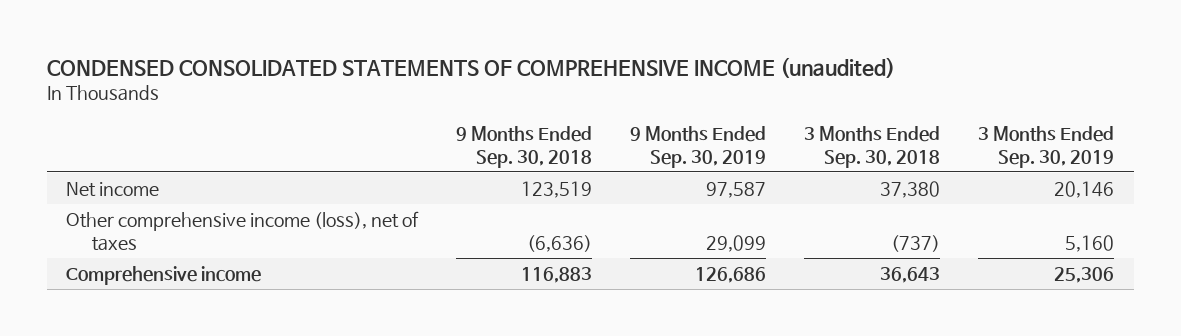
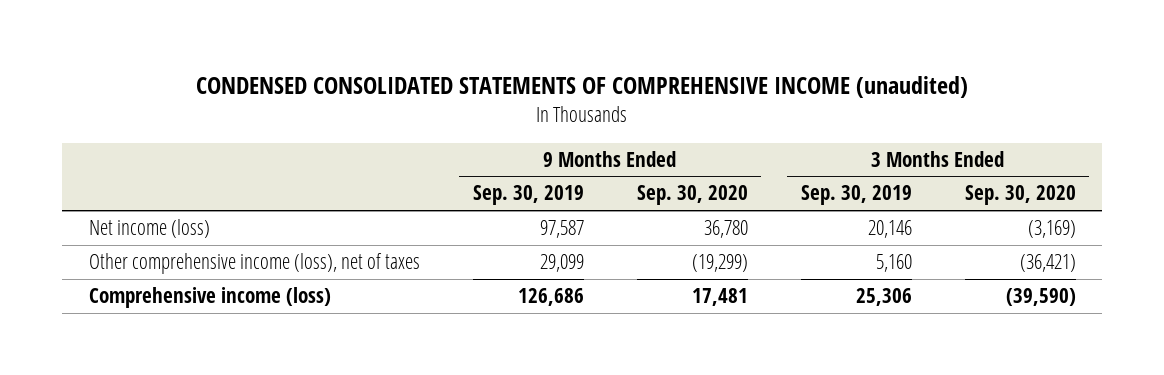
- | 9 Months Ended Sep. 30, 2018 | 9 Months Ended Sep. 30, 2019 | 3 Months Ended Sep. 30, 2018 | 3 Months Ended Sep. 30, 2019
+ | 9 Months Ended Sep. 30, 2019 | 9 Months Ended Sep. 30, 2020 | 3 Months Ended Sep. 30, 2019 | 3 Months Ended Sep. 30, 2020
- Net income | 123,519 | 97,587 | 37,380 | 20,146
+ Net income (loss) | 97,587 | 36,780 | 20,146 | (3,169)
- Comprehensive income | 116,883 | 126,686 | 36,643 | 25,306
+ Comprehensive income (loss) | 126,686 | 17,481 | 25,306 | (39,590)

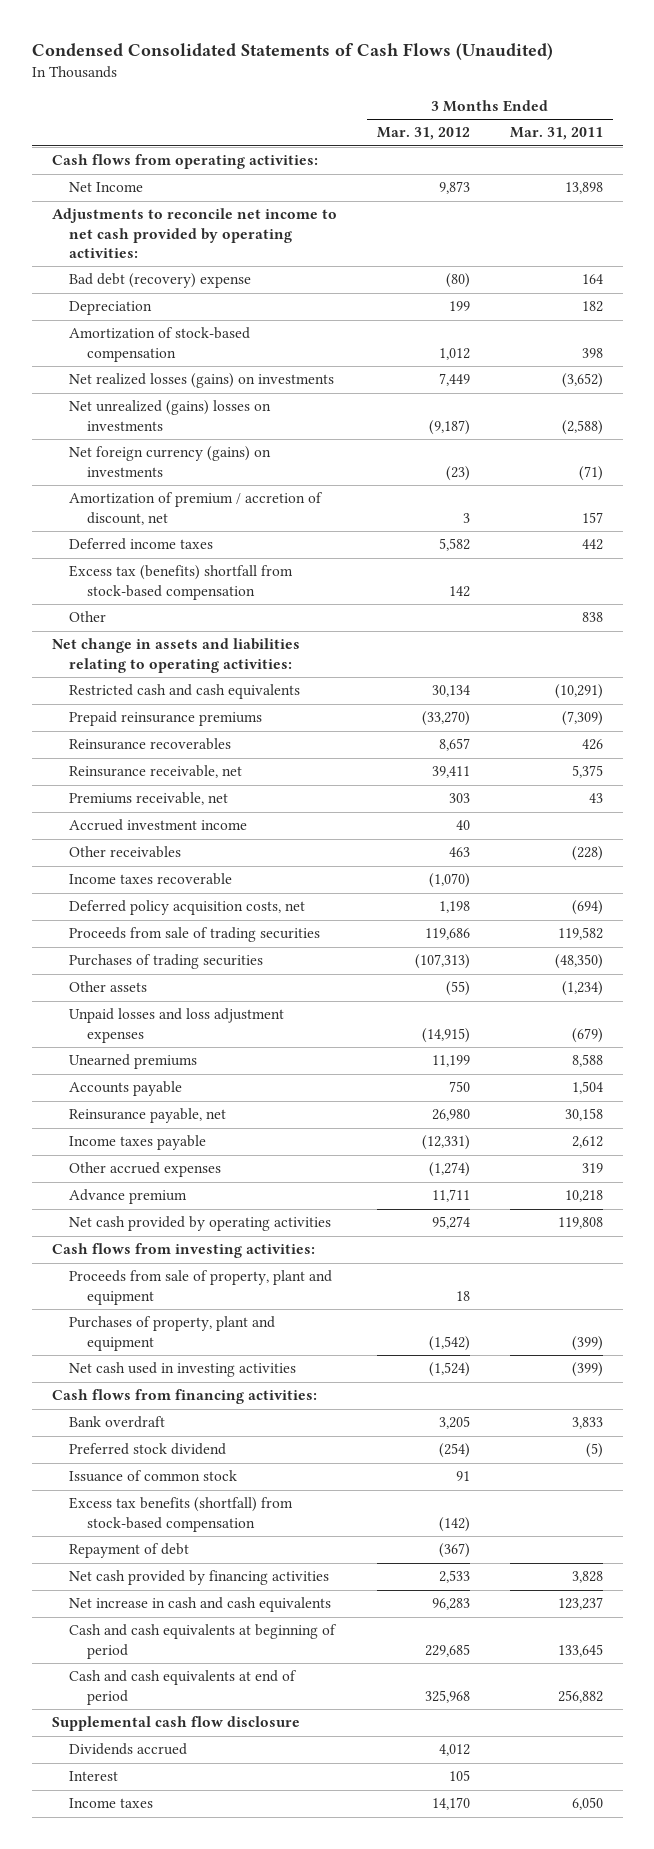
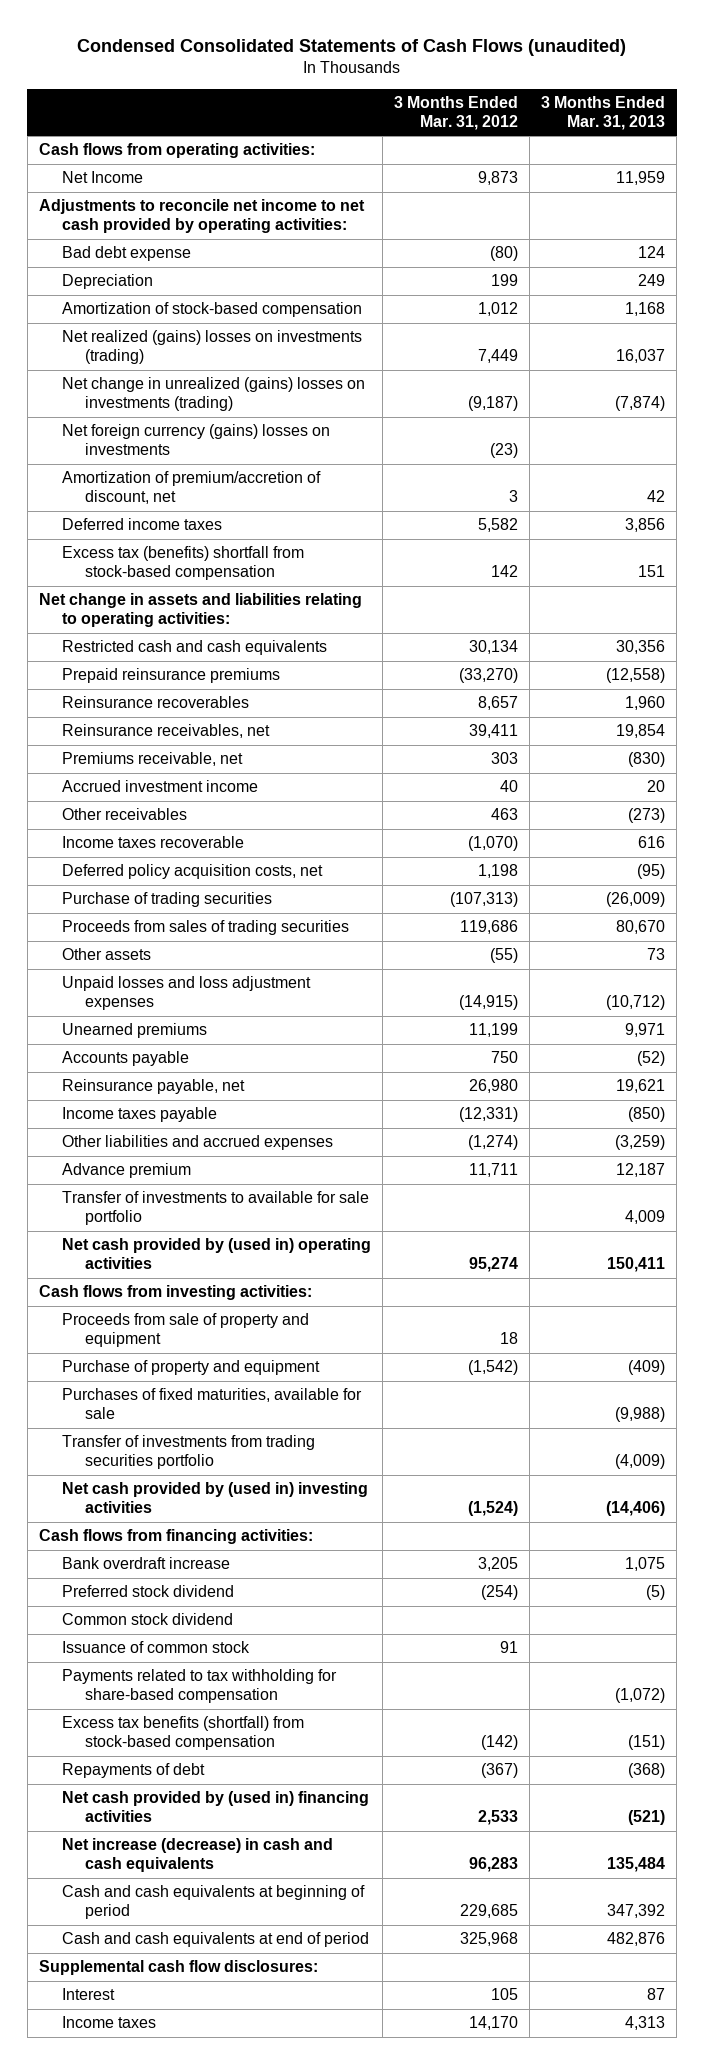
- Condensed Consolidated Statements of Cash Flows (Unaudited)
+ Condensed Consolidated Statements of Cash Flows (unaudited)
- | 3 Months Ended Mar. 31, 2012 | 3 Months Ended Mar. 31, 2011
+ | 3 Months Ended Mar. 31, 2012 | 3 Months Ended Mar. 31, 2013
- Bad debt (recovery) expense | (80) | 164
+ Bad debt expense | (80) | 124
- Net realized losses (gains) on investments | 7,449 | (3,652)
- Net unrealized (gains) losses on investments | (9,187) | (2,588)
- Net foreign currency (gains) on investments | (23) | (71)
- Amortization of premium / accretion of discount, net | 3 | 157
+ Net realized (gains) losses on investments (trading) | 7,449 | 16,037
+ Net change in unrealized (gains) losses on investments (trading) | (9,187) | (7,874)
+ Net foreign currency (gains) losses on investments | (23) |
+ Amortization of premium/accretion of discount, net | 3 | 42
- Other | | 838
- Reinsurance receivable, net | 39,411 | 5,375
+ Reinsurance receivables, net | 39,411 | 19,854
- Proceeds from sale of trading securities | 119,686 | 119,582
- Purchases of trading securities | (107,313) | (48,350)
+ Purchase of trading securities | (107,313) | (26,009)
+ Proceeds from sales of trading securities | 119,686 | 80,670
- Other accrued expenses | (1,274) | 319
+ Other liabilities and accrued expenses | (1,274) | (3,259)
- Net cash provided by operating activities | 95,274 | 119,808
+ Transfer of investments to available for sale portfolio | | 4,009
+ Net cash provided by (used in) operating activities | 95,274 | 150,411
- Proceeds from sale of property, plant and equipment | 18 |
- Purchases of property, plant and equipment | (1,542) | (399)
- Net cash used in investing activities | (1,524) | (399)
+ Proceeds from sale of property and equipment | 18 |
+ Purchase of property and equipment | (1,542) | (409)
+ Purchases of fixed maturities, available for sale | | (9,988)
+ Transfer of investments from trading securities portfolio | | (4,009)
+ Net cash provided by (used in) investing activities | (1,524) | (14,406)
- Bank overdraft | 3,205 | 3,833
+ Bank overdraft increase | 3,205 | 1,075
+ Common stock dividend
+ Payments related to tax withholding for share-based compensation | | (1,072)
- Repayment of debt | (367) |
- Net cash provided by financing activities | 2,533 | 3,828
- Net increase in cash and cash equivalents | 96,283 | 123,237
+ Repayments of debt | (367) | (368)
+ Net cash provided by (used in) financing activities | 2,533 | (521)
+ Net increase (decrease) in cash and cash equivalents | 96,283 | 135,484
- Supplemental cash flow disclosure
- Dividends accrued | 4,012 |
+ Supplemental cash flow disclosures:

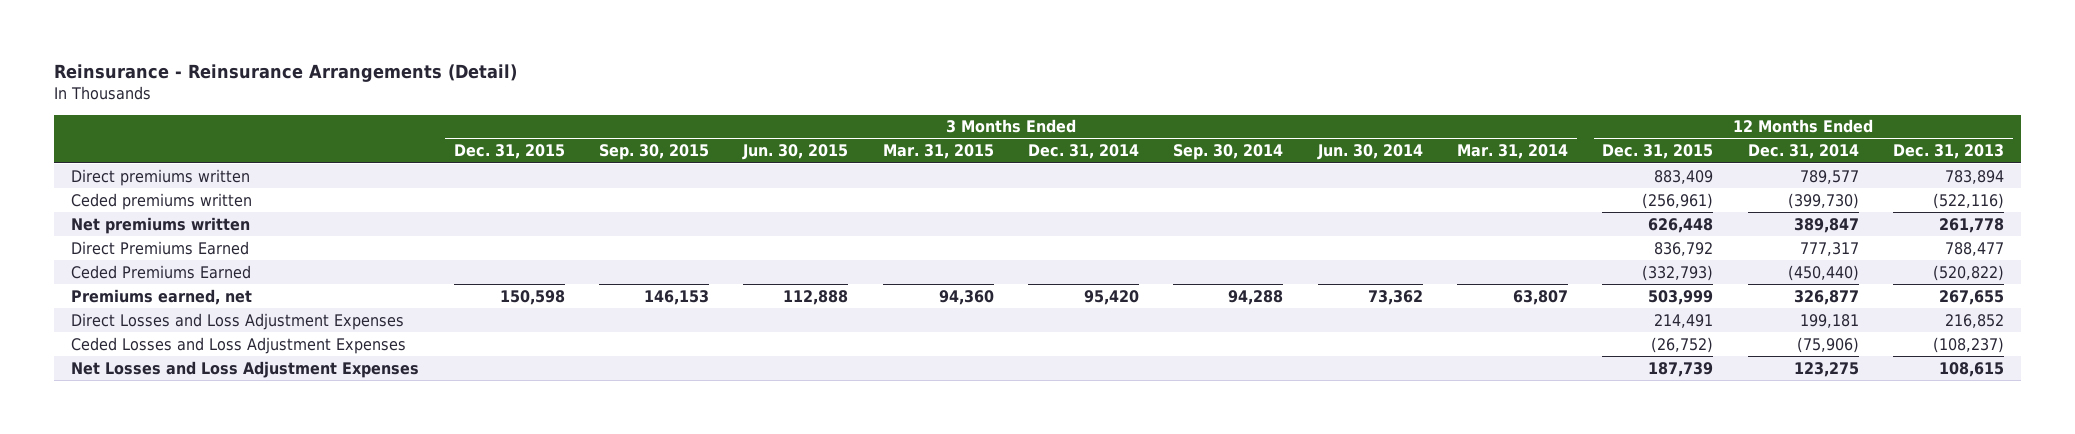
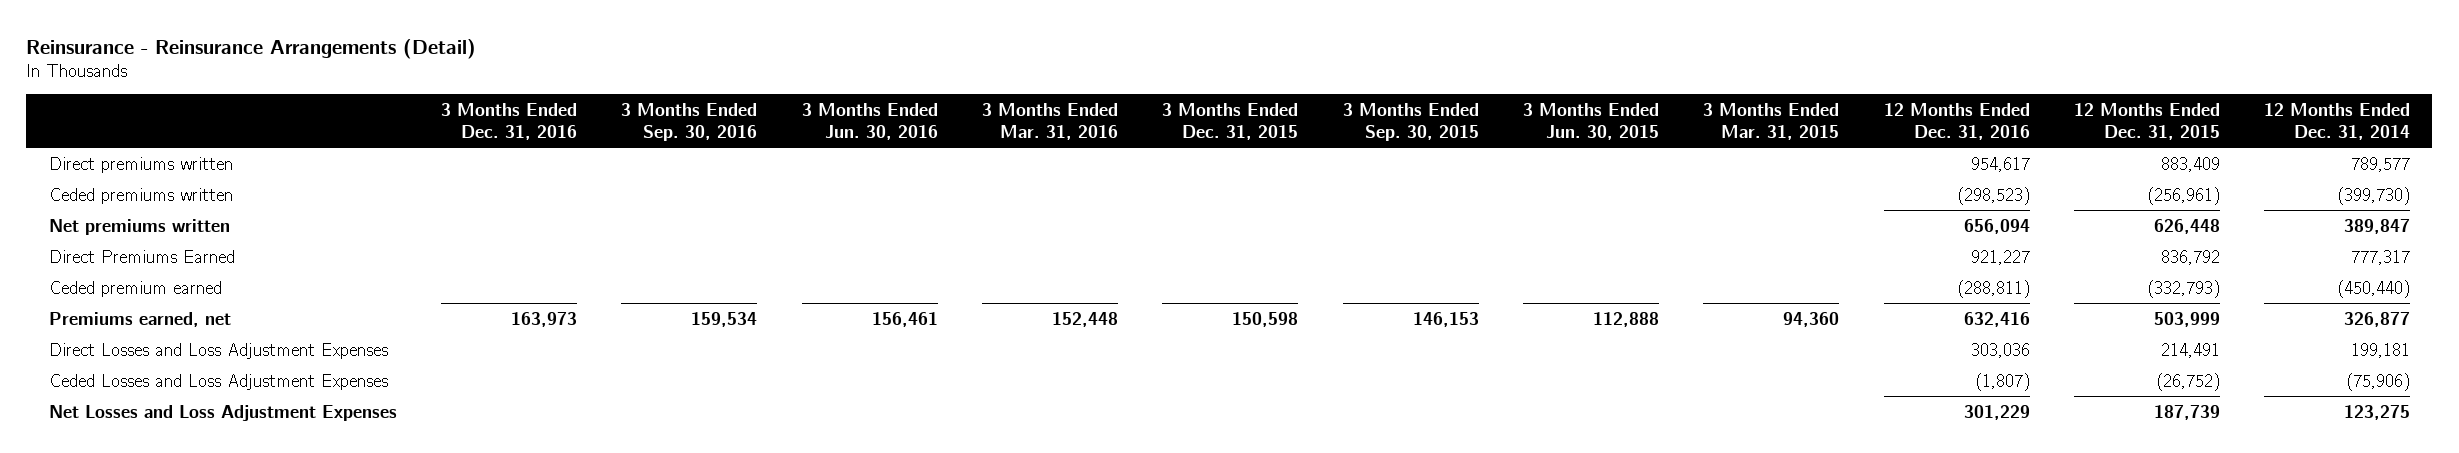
- | 3 Months Ended Dec. 31, 2015 | 3 Months Ended Sep. 30, 2015 | 3 Months Ended Jun. 30, 2015 | 3 Months Ended Mar. 31, 2015 | 3 Months Ended Dec. 31, 2014 | 3 Months Ended Sep. 30, 2014 | 3 Months Ended Jun. 30, 2014 | 3 Months Ended Mar. 31, 2014 | 12 Months Ended Dec. 31, 2015 | 12 Months Ended Dec. 31, 2014 | 12 Months Ended Dec. 31, 2013
+ | 3 Months Ended Dec. 31, 2016 | 3 Months Ended Sep. 30, 2016 | 3 Months Ended Jun. 30, 2016 | 3 Months Ended Mar. 31, 2016 | 3 Months Ended Dec. 31, 2015 | 3 Months Ended Sep. 30, 2015 | 3 Months Ended Jun. 30, 2015 | 3 Months Ended Mar. 31, 2015 | 12 Months Ended Dec. 31, 2016 | 12 Months Ended Dec. 31, 2015 | 12 Months Ended Dec. 31, 2014
- Ceded Premiums Earned | | | | | | | | | (332,793) | (450,440) | (520,822)
+ Ceded premium earned | | | | | | | | | (288,811) | (332,793) | (450,440)

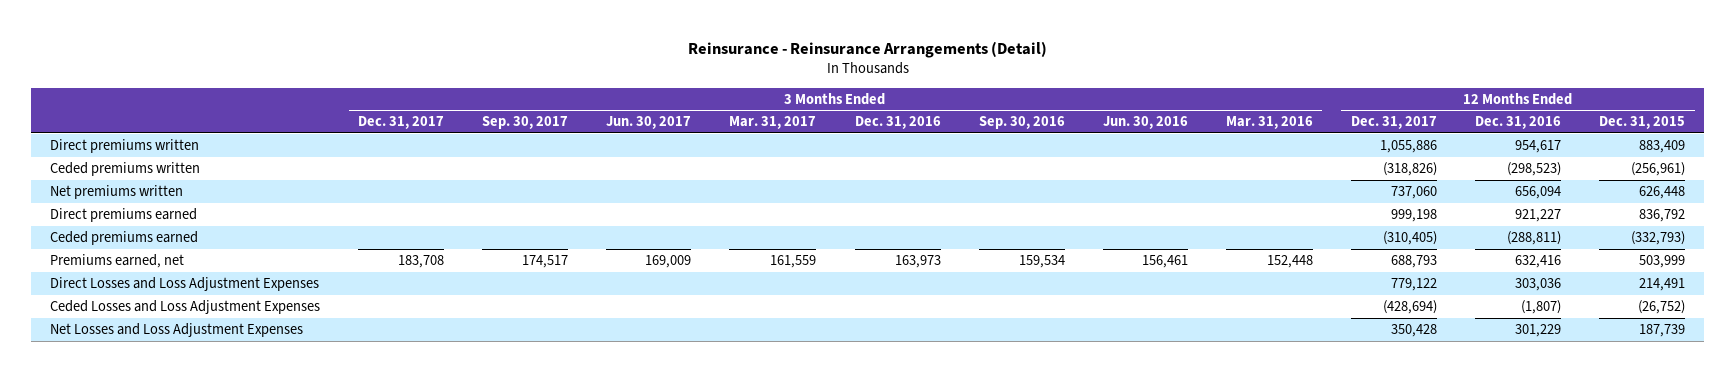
- | 3 Months Ended Dec. 31, 2016 | 3 Months Ended Sep. 30, 2016 | 3 Months Ended Jun. 30, 2016 | 3 Months Ended Mar. 31, 2016 | 3 Months Ended Dec. 31, 2015 | 3 Months Ended Sep. 30, 2015 | 3 Months Ended Jun. 30, 2015 | 3 Months Ended Mar. 31, 2015 | 12 Months Ended Dec. 31, 2016 | 12 Months Ended Dec. 31, 2015 | 12 Months Ended Dec. 31, 2014
+ | 3 Months Ended Dec. 31, 2017 | 3 Months Ended Sep. 30, 2017 | 3 Months Ended Jun. 30, 2017 | 3 Months Ended Mar. 31, 2017 | 3 Months Ended Dec. 31, 2016 | 3 Months Ended Sep. 30, 2016 | 3 Months Ended Jun. 30, 2016 | 3 Months Ended Mar. 31, 2016 | 12 Months Ended Dec. 31, 2017 | 12 Months Ended Dec. 31, 2016 | 12 Months Ended Dec. 31, 2015
- Direct Premiums Earned | | | | | | | | | 921,227 | 836,792 | 777,317
- Ceded premium earned | | | | | | | | | (288,811) | (332,793) | (450,440)
+ Direct premiums earned | | | | | | | | | 999,198 | 921,227 | 836,792
+ Ceded premiums earned | | | | | | | | | (310,405) | (288,811) | (332,793)

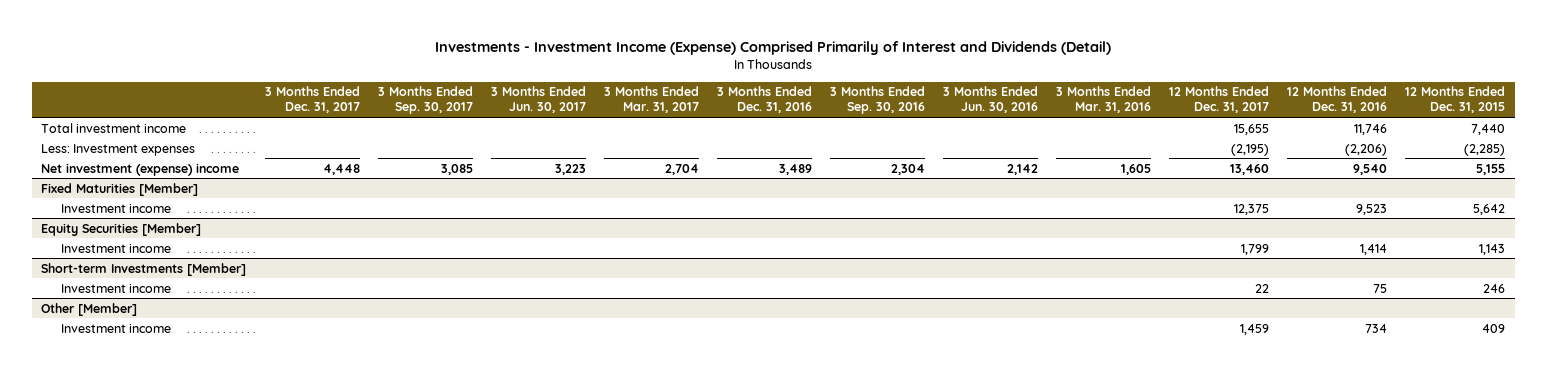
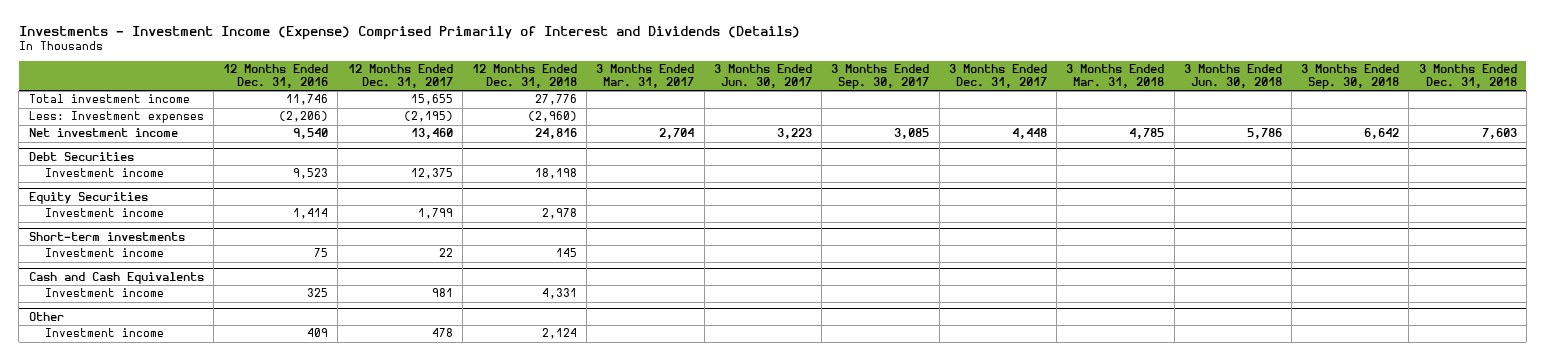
- Investments - Investment Income (Expense) Comprised Primarily of Interest and Dividends (Detail)
+ Investments - Investment Income (Expense) Comprised Primarily of Interest and Dividends (Details)
- | 3 Months Ended Dec. 31, 2017 | 3 Months Ended Sep. 30, 2017 | 3 Months Ended Jun. 30, 2017 | 3 Months Ended Mar. 31, 2017 | 3 Months Ended Dec. 31, 2016 | 3 Months Ended Sep. 30, 2016 | 3 Months Ended Jun. 30, 2016 | 3 Months Ended Mar. 31, 2016 | 12 Months Ended Dec. 31, 2017 | 12 Months Ended Dec. 31, 2016 | 12 Months Ended Dec. 31, 2015
+ | 12 Months Ended Dec. 31, 2016 | 12 Months Ended Dec. 31, 2017 | 12 Months Ended Dec. 31, 2018 | 3 Months Ended Mar. 31, 2017 | 3 Months Ended Jun. 30, 2017 | 3 Months Ended Sep. 30, 2017 | 3 Months Ended Dec. 31, 2017 | 3 Months Ended Mar. 31, 2018 | 3 Months Ended Jun. 30, 2018 | 3 Months Ended Sep. 30, 2018 | 3 Months Ended Dec. 31, 2018
- Net investment (expense) income | 4,448 | 3,085 | 3,223 | 2,704 | 3,489 | 2,304 | 2,142 | 1,605 | 13,460 | 9,540 | 5,155
- Fixed Maturities [Member]
+ Net investment income | 9,540 | 13,460 | 24,816 | 2,704 | 3,223 | 3,085 | 4,448 | 4,785 | 5,786 | 6,642 | 7,603
+ Debt Securities
- Equity Securities [Member]
+ Equity Securities
- Short-term Investments [Member]
+ Short-term investments
- Other [Member]
- Investment income | | | | | | | | | 1,459 | 734 | 409
+ Cash and Cash Equivalents
+ Investment income | 325 | 981 | 4,331 | | | | | | | |
+ Other
+ Investment income | 409 | 478 | 2,124 | | | | | | | |

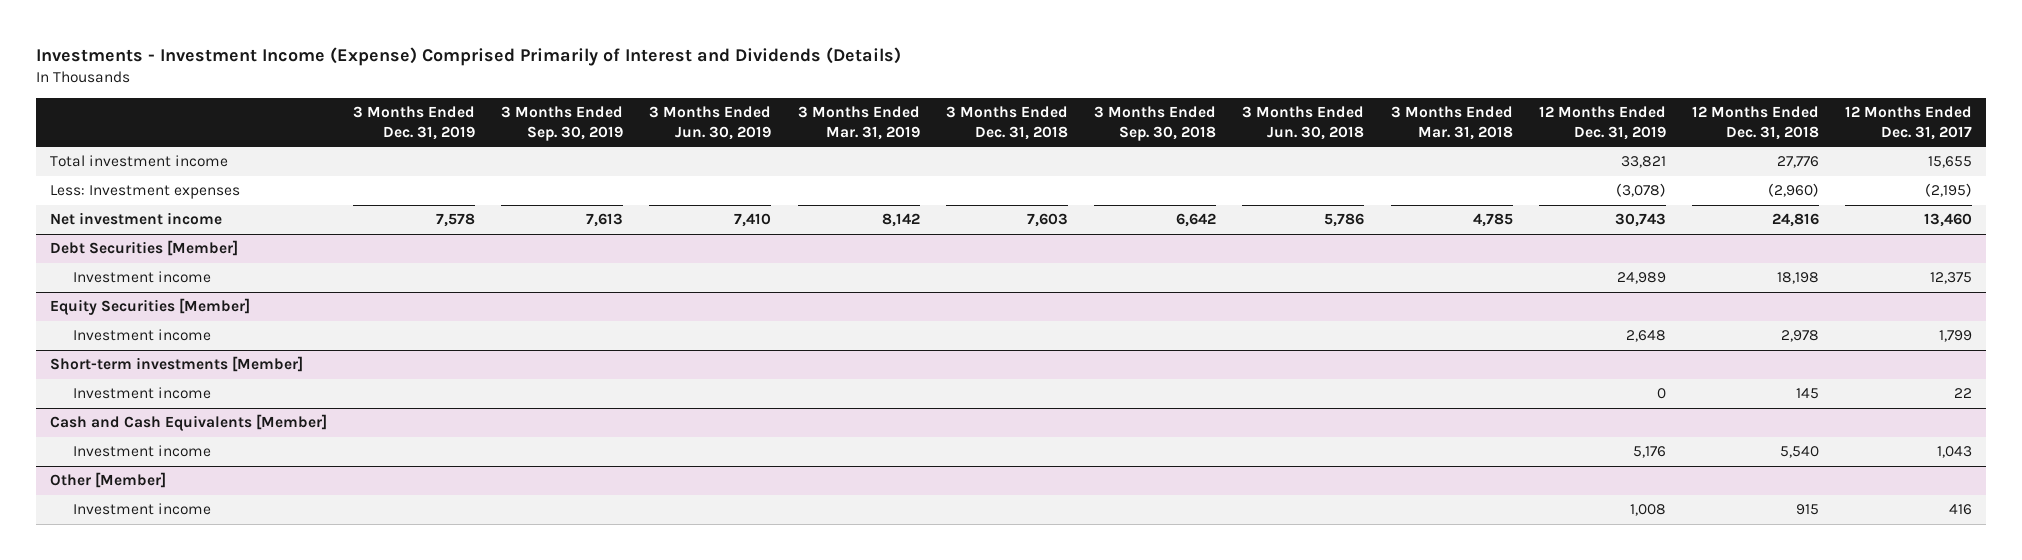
- | 12 Months Ended Dec. 31, 2016 | 12 Months Ended Dec. 31, 2017 | 12 Months Ended Dec. 31, 2018 | 3 Months Ended Mar. 31, 2017 | 3 Months Ended Jun. 30, 2017 | 3 Months Ended Sep. 30, 2017 | 3 Months Ended Dec. 31, 2017 | 3 Months Ended Mar. 31, 2018 | 3 Months Ended Jun. 30, 2018 | 3 Months Ended Sep. 30, 2018 | 3 Months Ended Dec. 31, 2018
+ | 3 Months Ended Dec. 31, 2019 | 3 Months Ended Sep. 30, 2019 | 3 Months Ended Jun. 30, 2019 | 3 Months Ended Mar. 31, 2019 | 3 Months Ended Dec. 31, 2018 | 3 Months Ended Sep. 30, 2018 | 3 Months Ended Jun. 30, 2018 | 3 Months Ended Mar. 31, 2018 | 12 Months Ended Dec. 31, 2019 | 12 Months Ended Dec. 31, 2018 | 12 Months Ended Dec. 31, 2017
- Debt Securities
+ Debt Securities [Member]
- Equity Securities
+ Equity Securities [Member]
- Short-term investments
+ Short-term investments [Member]
- Cash and Cash Equivalents
- Investment income | 325 | 981 | 4,331 | | | | | | | |
- Other
- Investment income | 409 | 478 | 2,124 | | | | | | | |
+ Cash and Cash Equivalents [Member]
+ Investment income | | | | | | | | | 5,176 | 5,540 | 1,043
+ Other [Member]
+ Investment income | | | | | | | | | 1,008 | 915 | 416

